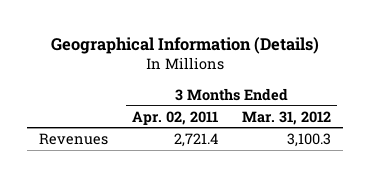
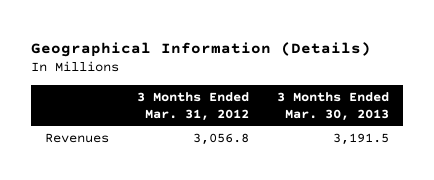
- | 3 Months Ended Apr. 02, 2011 | 3 Months Ended Mar. 31, 2012
+ | 3 Months Ended Mar. 31, 2012 | 3 Months Ended Mar. 30, 2013
- Revenues | 2,721.4 | 3,100.3
+ Revenues | 3,056.8 | 3,191.5

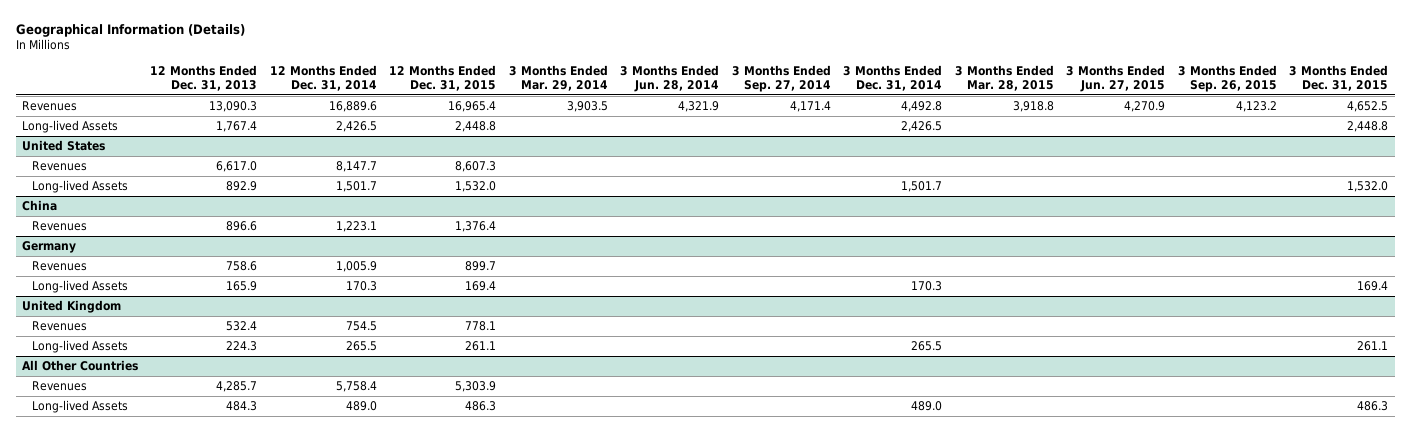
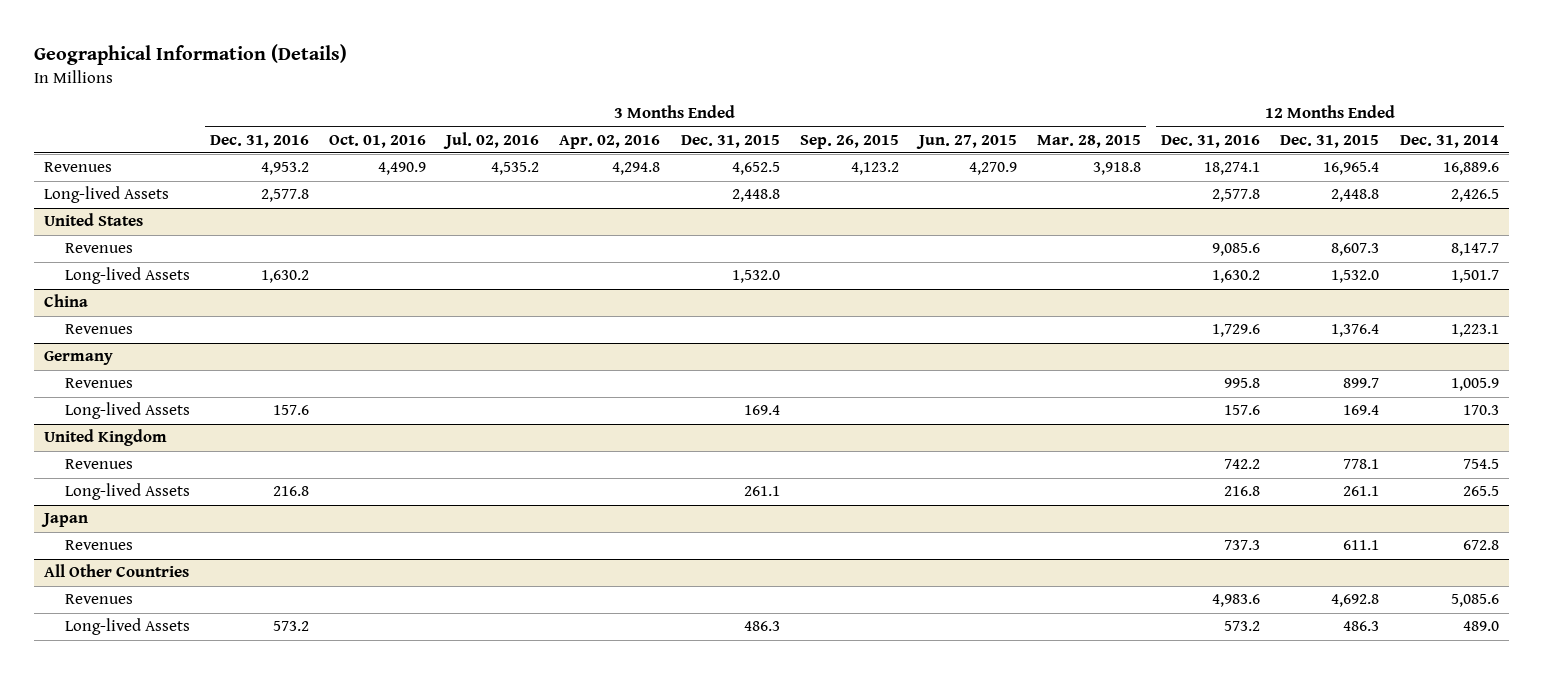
- | 12 Months Ended Dec. 31, 2013 | 12 Months Ended Dec. 31, 2014 | 12 Months Ended Dec. 31, 2015 | 3 Months Ended Mar. 29, 2014 | 3 Months Ended Jun. 28, 2014 | 3 Months Ended Sep. 27, 2014 | 3 Months Ended Dec. 31, 2014 | 3 Months Ended Mar. 28, 2015 | 3 Months Ended Jun. 27, 2015 | 3 Months Ended Sep. 26, 2015 | 3 Months Ended Dec. 31, 2015
+ | 3 Months Ended Dec. 31, 2016 | 3 Months Ended Oct. 01, 2016 | 3 Months Ended Jul. 02, 2016 | 3 Months Ended Apr. 02, 2016 | 3 Months Ended Dec. 31, 2015 | 3 Months Ended Sep. 26, 2015 | 3 Months Ended Jun. 27, 2015 | 3 Months Ended Mar. 28, 2015 | 12 Months Ended Dec. 31, 2016 | 12 Months Ended Dec. 31, 2015 | 12 Months Ended Dec. 31, 2014
+ Japan
+ Revenues | | | | | | | | | 737.3 | 611.1 | 672.8
@ All Other Countries
- Revenues | 4,285.7 | 5,758.4 | 5,303.9 | | | | | | | |
+ Revenues | | | | | | | | | 4,983.6 | 4,692.8 | 5,085.6

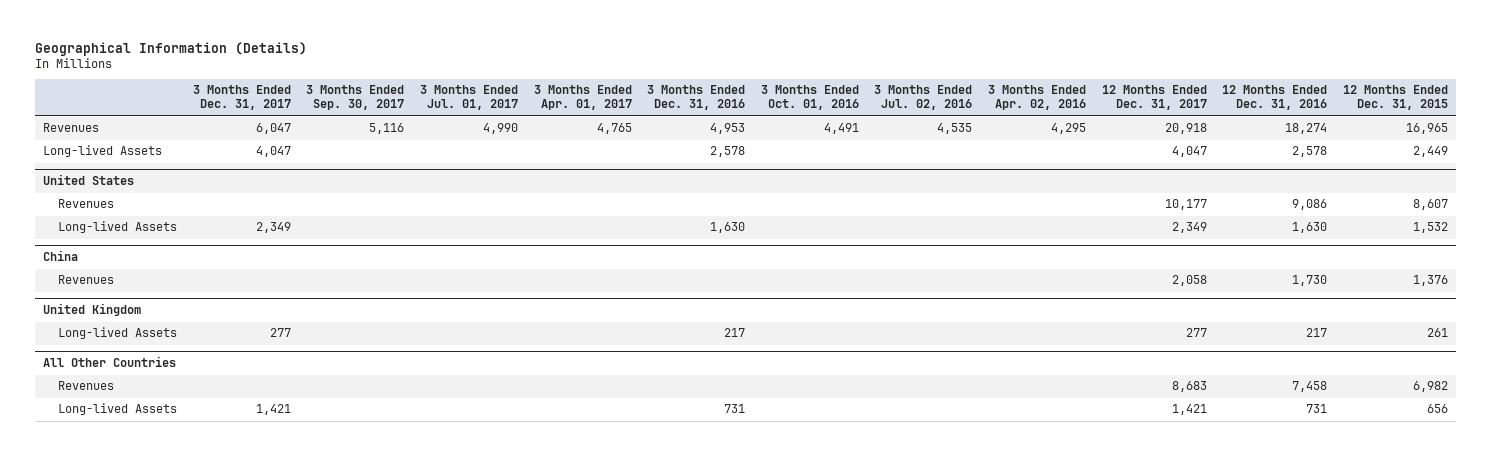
- | 3 Months Ended Dec. 31, 2016 | 3 Months Ended Oct. 01, 2016 | 3 Months Ended Jul. 02, 2016 | 3 Months Ended Apr. 02, 2016 | 3 Months Ended Dec. 31, 2015 | 3 Months Ended Sep. 26, 2015 | 3 Months Ended Jun. 27, 2015 | 3 Months Ended Mar. 28, 2015 | 12 Months Ended Dec. 31, 2016 | 12 Months Ended Dec. 31, 2015 | 12 Months Ended Dec. 31, 2014
+ | 3 Months Ended Dec. 31, 2017 | 3 Months Ended Sep. 30, 2017 | 3 Months Ended Jul. 01, 2017 | 3 Months Ended Apr. 01, 2017 | 3 Months Ended Dec. 31, 2016 | 3 Months Ended Oct. 01, 2016 | 3 Months Ended Jul. 02, 2016 | 3 Months Ended Apr. 02, 2016 | 12 Months Ended Dec. 31, 2017 | 12 Months Ended Dec. 31, 2016 | 12 Months Ended Dec. 31, 2015
- Revenues | 4,953.2 | 4,490.9 | 4,535.2 | 4,294.8 | 4,652.5 | 4,123.2 | 4,270.9 | 3,918.8 | 18,274.1 | 16,965.4 | 16,889.6
- Long-lived Assets | 2,577.8 | | | | 2,448.8 | | | | 2,577.8 | 2,448.8 | 2,426.5
+ Revenues | 6,047 | 5,116 | 4,990 | 4,765 | 4,953 | 4,491 | 4,535 | 4,295 | 20,918 | 18,274 | 16,965
+ Long-lived Assets | 4,047 | | | | 2,578 | | | | 4,047 | 2,578 | 2,449
@ United States
- Revenues | | | | | | | | | 9,085.6 | 8,607.3 | 8,147.7
- Long-lived Assets | 1,630.2 | | | | 1,532.0 | | | | 1,630.2 | 1,532.0 | 1,501.7
+ Revenues | | | | | | | | | 10,177 | 9,086 | 8,607
+ Long-lived Assets | 2,349 | | | | 1,630 | | | | 2,349 | 1,630 | 1,532
@ China
- Revenues | | | | | | | | | 1,729.6 | 1,376.4 | 1,223.1
- Germany
- Revenues | | | | | | | | | 995.8 | 899.7 | 1,005.9
- Long-lived Assets | 157.6 | | | | 169.4 | | | | 157.6 | 169.4 | 170.3
@ China
+ Revenues | | | | | | | | | 2,058 | 1,730 | 1,376
@ United Kingdom
- Revenues | | | | | | | | | 742.2 | 778.1 | 754.5
- Long-lived Assets | 216.8 | | | | 261.1 | | | | 216.8 | 261.1 | 265.5
- Japan
- Revenues | | | | | | | | | 737.3 | 611.1 | 672.8
@ United Kingdom
+ Long-lived Assets | 277 | | | | 217 | | | | 277 | 217 | 261
@ All Other Countries
- Revenues | | | | | | | | | 4,983.6 | 4,692.8 | 5,085.6
- Long-lived Assets | 573.2 | | | | 486.3 | | | | 573.2 | 486.3 | 489.0
+ Revenues | | | | | | | | | 8,683 | 7,458 | 6,982
+ Long-lived Assets | 1,421 | | | | 731 | | | | 1,421 | 731 | 656

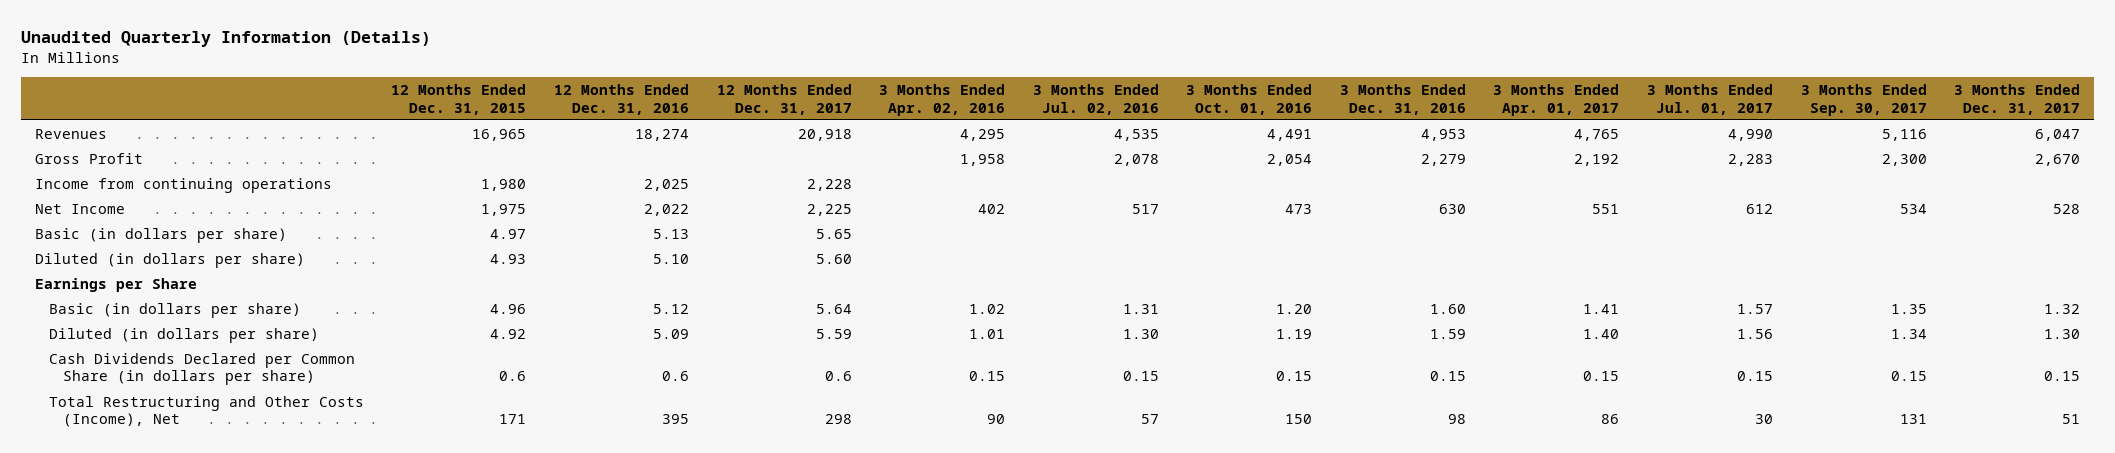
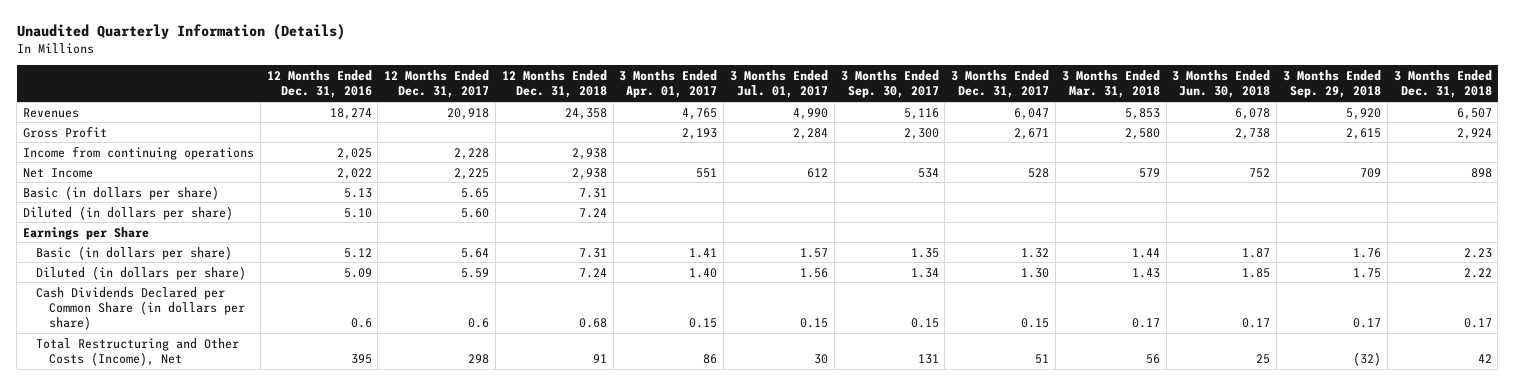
- | 12 Months Ended Dec. 31, 2015 | 12 Months Ended Dec. 31, 2016 | 12 Months Ended Dec. 31, 2017 | 3 Months Ended Apr. 02, 2016 | 3 Months Ended Jul. 02, 2016 | 3 Months Ended Oct. 01, 2016 | 3 Months Ended Dec. 31, 2016 | 3 Months Ended Apr. 01, 2017 | 3 Months Ended Jul. 01, 2017 | 3 Months Ended Sep. 30, 2017 | 3 Months Ended Dec. 31, 2017
+ | 12 Months Ended Dec. 31, 2016 | 12 Months Ended Dec. 31, 2017 | 12 Months Ended Dec. 31, 2018 | 3 Months Ended Apr. 01, 2017 | 3 Months Ended Jul. 01, 2017 | 3 Months Ended Sep. 30, 2017 | 3 Months Ended Dec. 31, 2017 | 3 Months Ended Mar. 31, 2018 | 3 Months Ended Jun. 30, 2018 | 3 Months Ended Sep. 29, 2018 | 3 Months Ended Dec. 31, 2018
- Gross Profit | | | | 1,958 | 2,078 | 2,054 | 2,279 | 2,192 | 2,283 | 2,300 | 2,670
+ Gross Profit | | | | 2,193 | 2,284 | 2,300 | 2,671 | 2,580 | 2,738 | 2,615 | 2,924

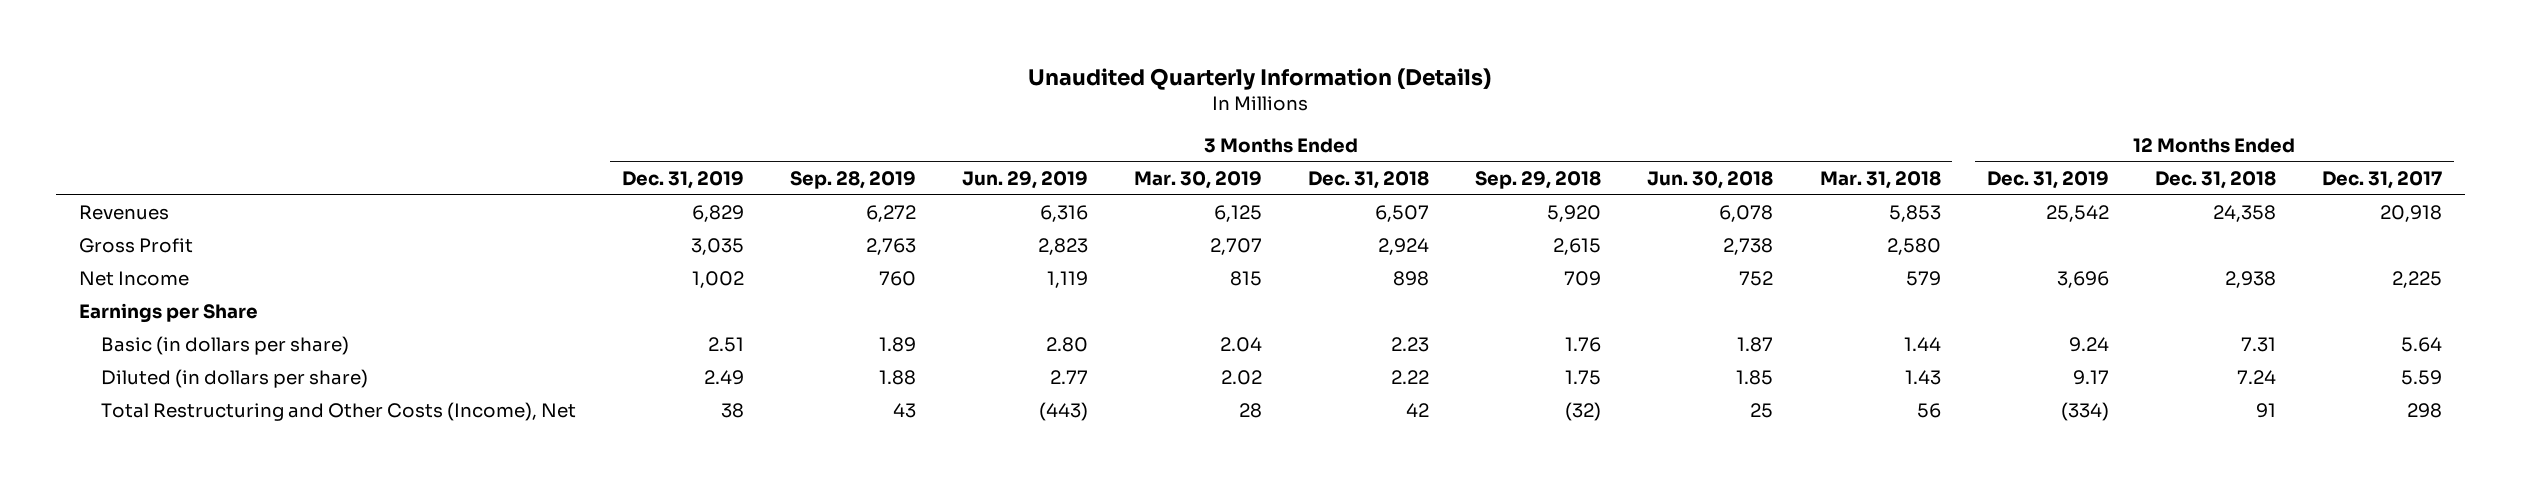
- | 12 Months Ended Dec. 31, 2016 | 12 Months Ended Dec. 31, 2017 | 12 Months Ended Dec. 31, 2018 | 3 Months Ended Apr. 01, 2017 | 3 Months Ended Jul. 01, 2017 | 3 Months Ended Sep. 30, 2017 | 3 Months Ended Dec. 31, 2017 | 3 Months Ended Mar. 31, 2018 | 3 Months Ended Jun. 30, 2018 | 3 Months Ended Sep. 29, 2018 | 3 Months Ended Dec. 31, 2018
+ | 3 Months Ended Dec. 31, 2019 | 3 Months Ended Sep. 28, 2019 | 3 Months Ended Jun. 29, 2019 | 3 Months Ended Mar. 30, 2019 | 3 Months Ended Dec. 31, 2018 | 3 Months Ended Sep. 29, 2018 | 3 Months Ended Jun. 30, 2018 | 3 Months Ended Mar. 31, 2018 | 12 Months Ended Dec. 31, 2019 | 12 Months Ended Dec. 31, 2018 | 12 Months Ended Dec. 31, 2017
- Income from continuing operations | 2,025 | 2,228 | 2,938 | | | | | | | |
- Basic (in dollars per share) | 5.13 | 5.65 | 7.31 | | | | | | | |
- Diluted (in dollars per share) | 5.10 | 5.60 | 7.24 | | | | | | | |
- Cash Dividends Declared per Common Share (in dollars per share) | 0.6 | 0.6 | 0.68 | 0.15 | 0.15 | 0.15 | 0.15 | 0.17 | 0.17 | 0.17 | 0.17

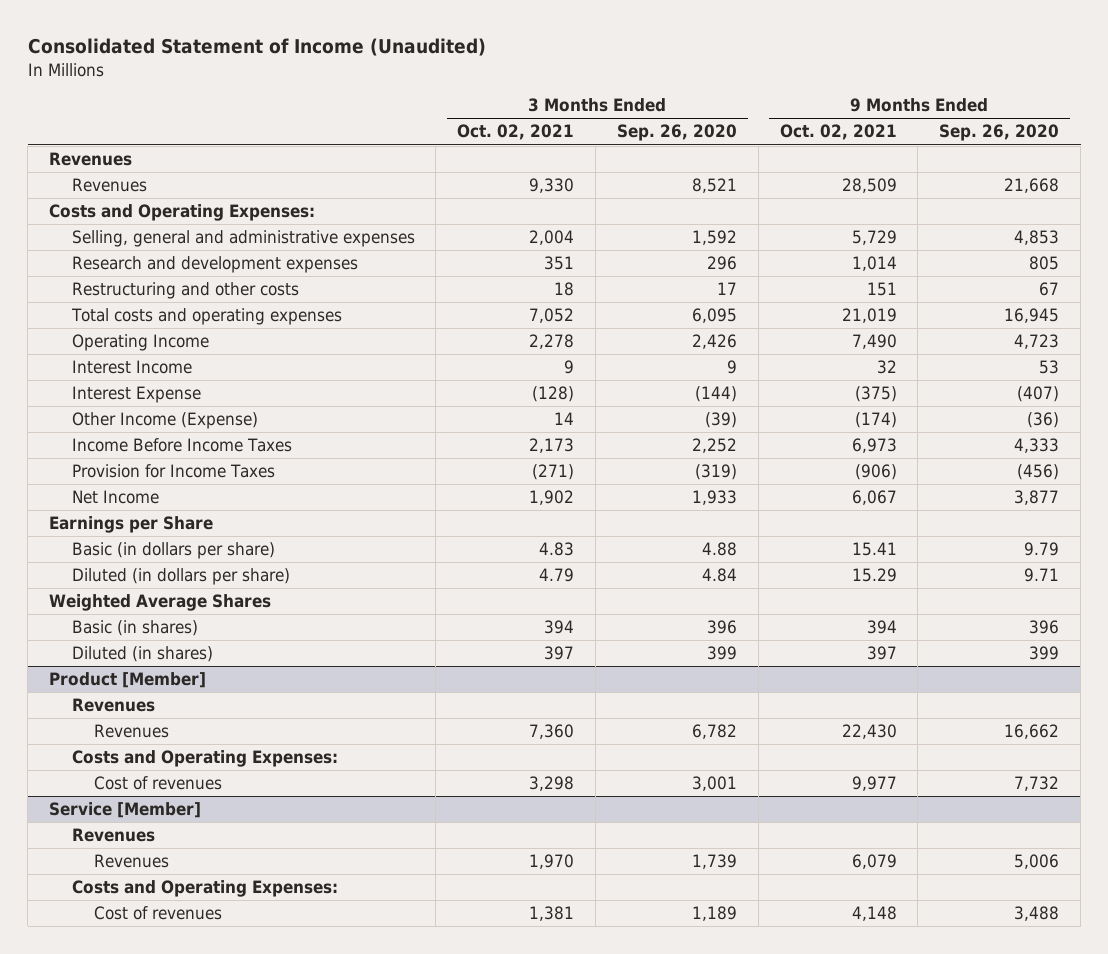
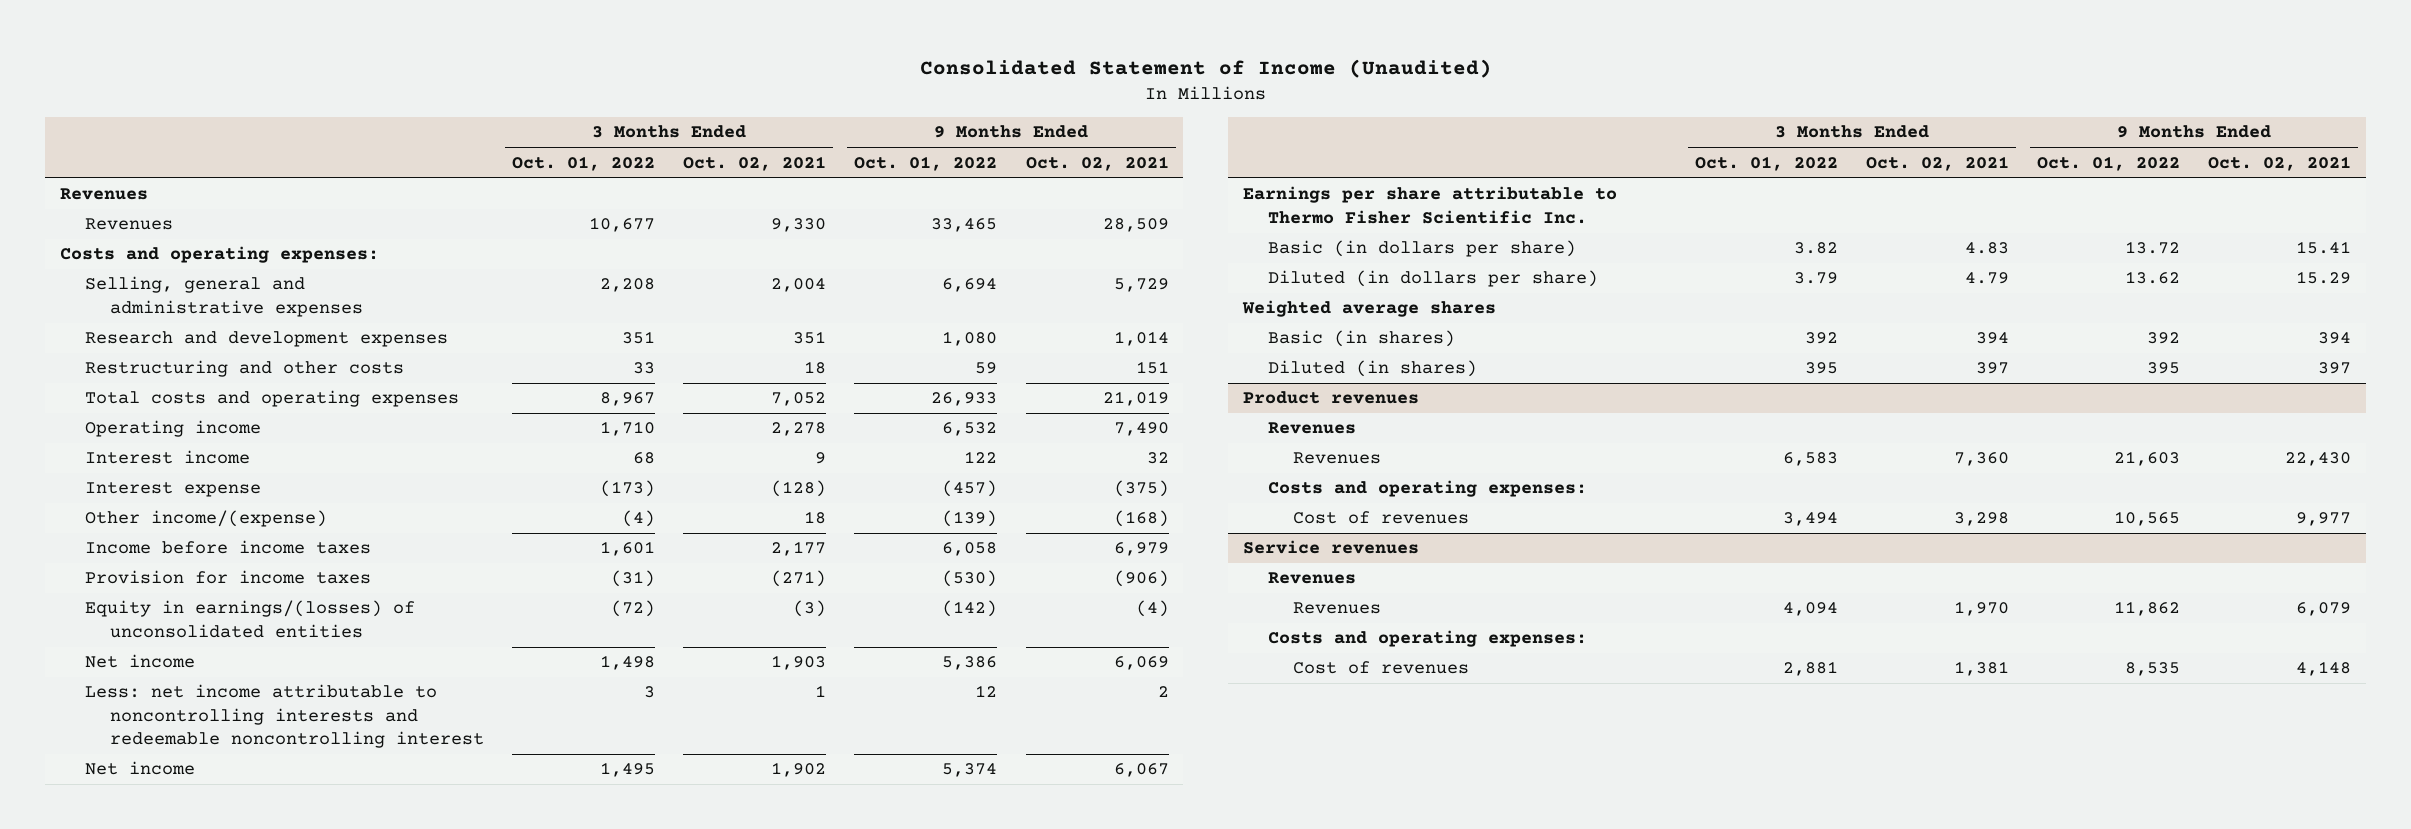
- | 3 Months Ended Oct. 02, 2021 | 3 Months Ended Sep. 26, 2020 | 9 Months Ended Oct. 02, 2021 | 9 Months Ended Sep. 26, 2020
+ | 3 Months Ended Oct. 01, 2022 | 3 Months Ended Oct. 02, 2021 | 9 Months Ended Oct. 01, 2022 | 9 Months Ended Oct. 02, 2021
- Costs and Operating Expenses:
+ Costs and operating expenses:
- Operating Income | 2,278 | 2,426 | 7,490 | 4,723
- Interest Income | 9 | 9 | 32 | 53
- Interest Expense | (128) | (144) | (375) | (407)
- Other Income (Expense) | 14 | (39) | (174) | (36)
- Income Before Income Taxes | 2,173 | 2,252 | 6,973 | 4,333
- Provision for Income Taxes | (271) | (319) | (906) | (456)
- Net Income | 1,902 | 1,933 | 6,067 | 3,877
- Earnings per Share
+ Operating income | 1,710 | 2,278 | 6,532 | 7,490
+ Interest income | 68 | 9 | 122 | 32
+ Interest expense | (173) | (128) | (457) | (375)
+ Other income/(expense) | (4) | 18 | (139) | (168)
+ Income before income taxes | 1,601 | 2,177 | 6,058 | 6,979
+ Provision for income taxes | (31) | (271) | (530) | (906)
+ Equity in earnings/(losses) of unconsolidated entities | (72) | (3) | (142) | (4)
+ Net income | 1,498 | 1,903 | 5,386 | 6,069
+ Less: net income attributable to noncontrolling interests and redeemable noncontrolling interest | 3 | 1 | 12 | 2
+ Net income | 1,495 | 1,902 | 5,374 | 6,067
+ Earnings per share attributable to Thermo Fisher Scientific Inc.
- Weighted Average Shares
+ Weighted average shares
- Product [Member]
+ Product revenues
- Costs and Operating Expenses:
+ Costs and operating expenses:
- Service [Member]
+ Service revenues
- Costs and Operating Expenses:
+ Costs and operating expenses:

